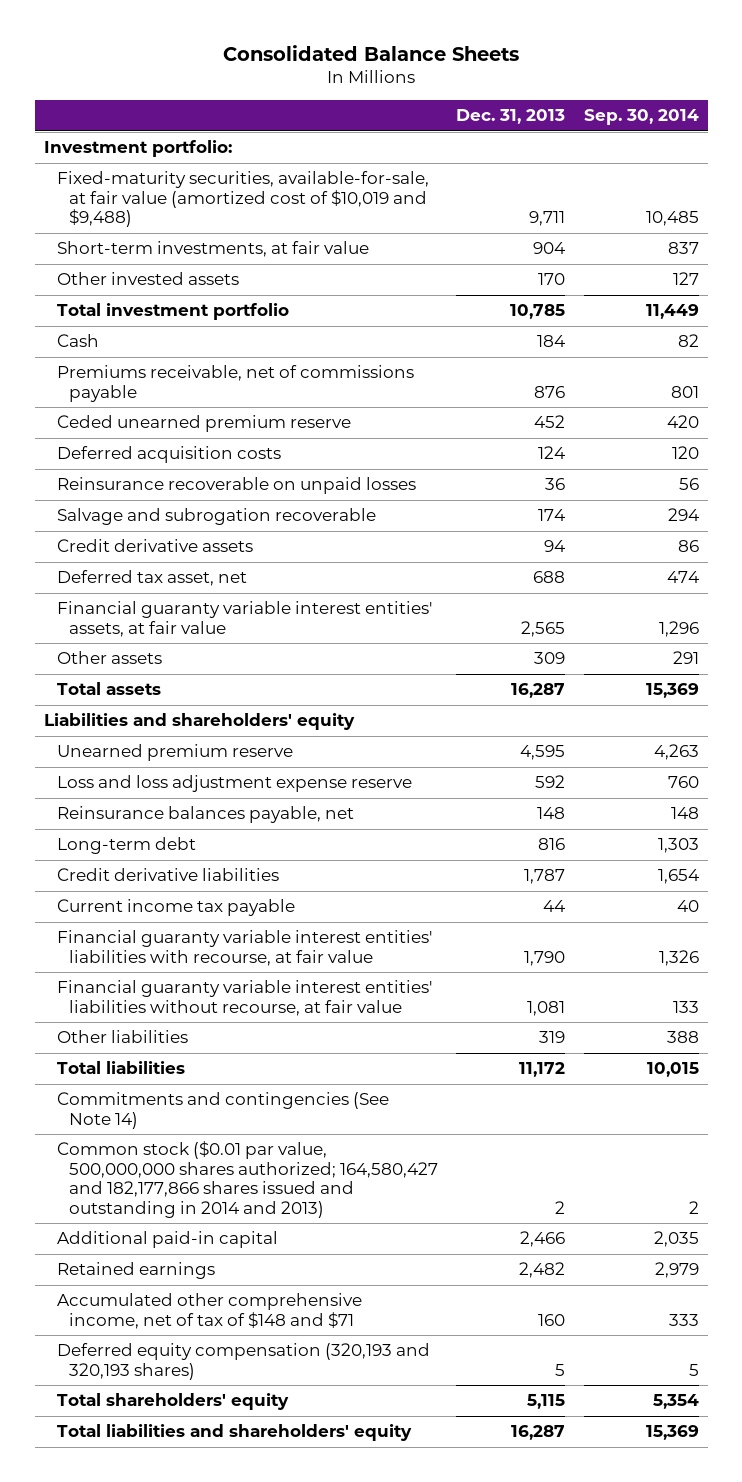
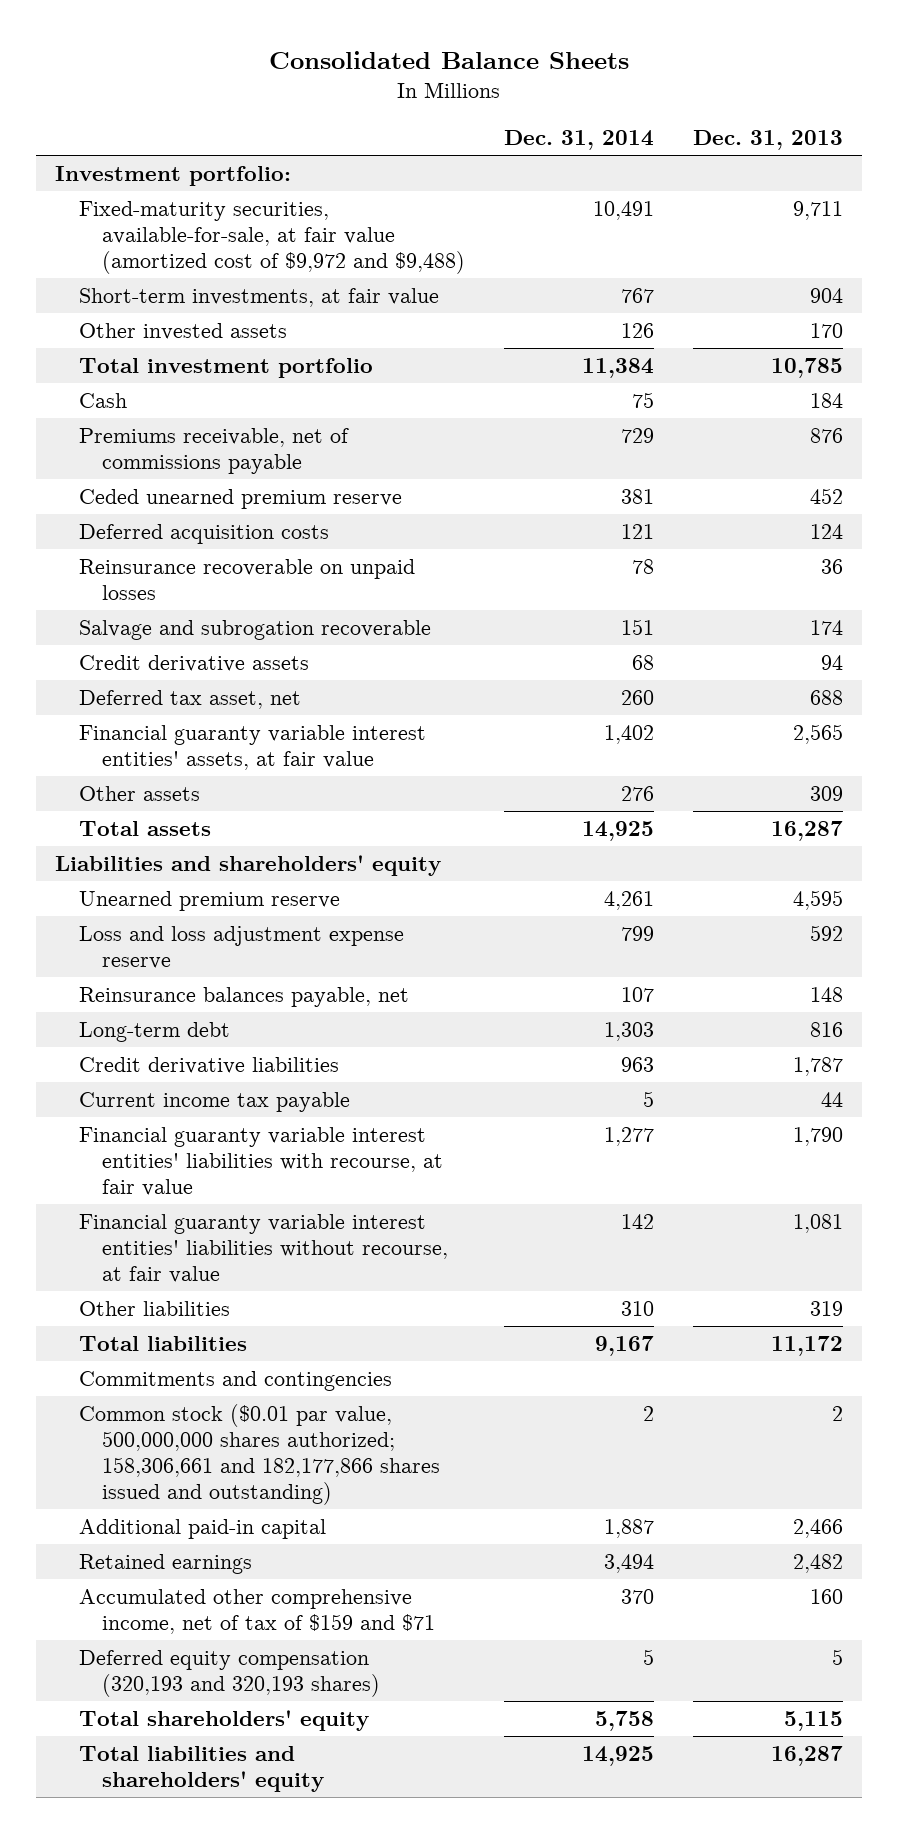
- | Dec. 31, 2013 | Sep. 30, 2014
+ | Dec. 31, 2014 | Dec. 31, 2013
- Fixed-maturity securities, available-for-sale, at fair value (amortized cost of $10,019 and $9,488) | 9,711 | 10,485
+ Fixed-maturity securities, available-for-sale, at fair value (amortized cost of $9,972 and $9,488) | 10,491 | 9,711
- Commitments and contingencies (See Note 14)
- Common stock ($0.01 par value, 500,000,000 shares authorized; 164,580,427 and 182,177,866 shares issued and outstanding in 2014 and 2013) | 2 | 2
+ Commitments and contingencies
+ Common stock ($0.01 par value, 500,000,000 shares authorized; 158,306,661 and 182,177,866 shares issued and outstanding) | 2 | 2
- Accumulated other comprehensive income, net of tax of $148 and $71 | 160 | 333
+ Accumulated other comprehensive income, net of tax of $159 and $71 | 370 | 160

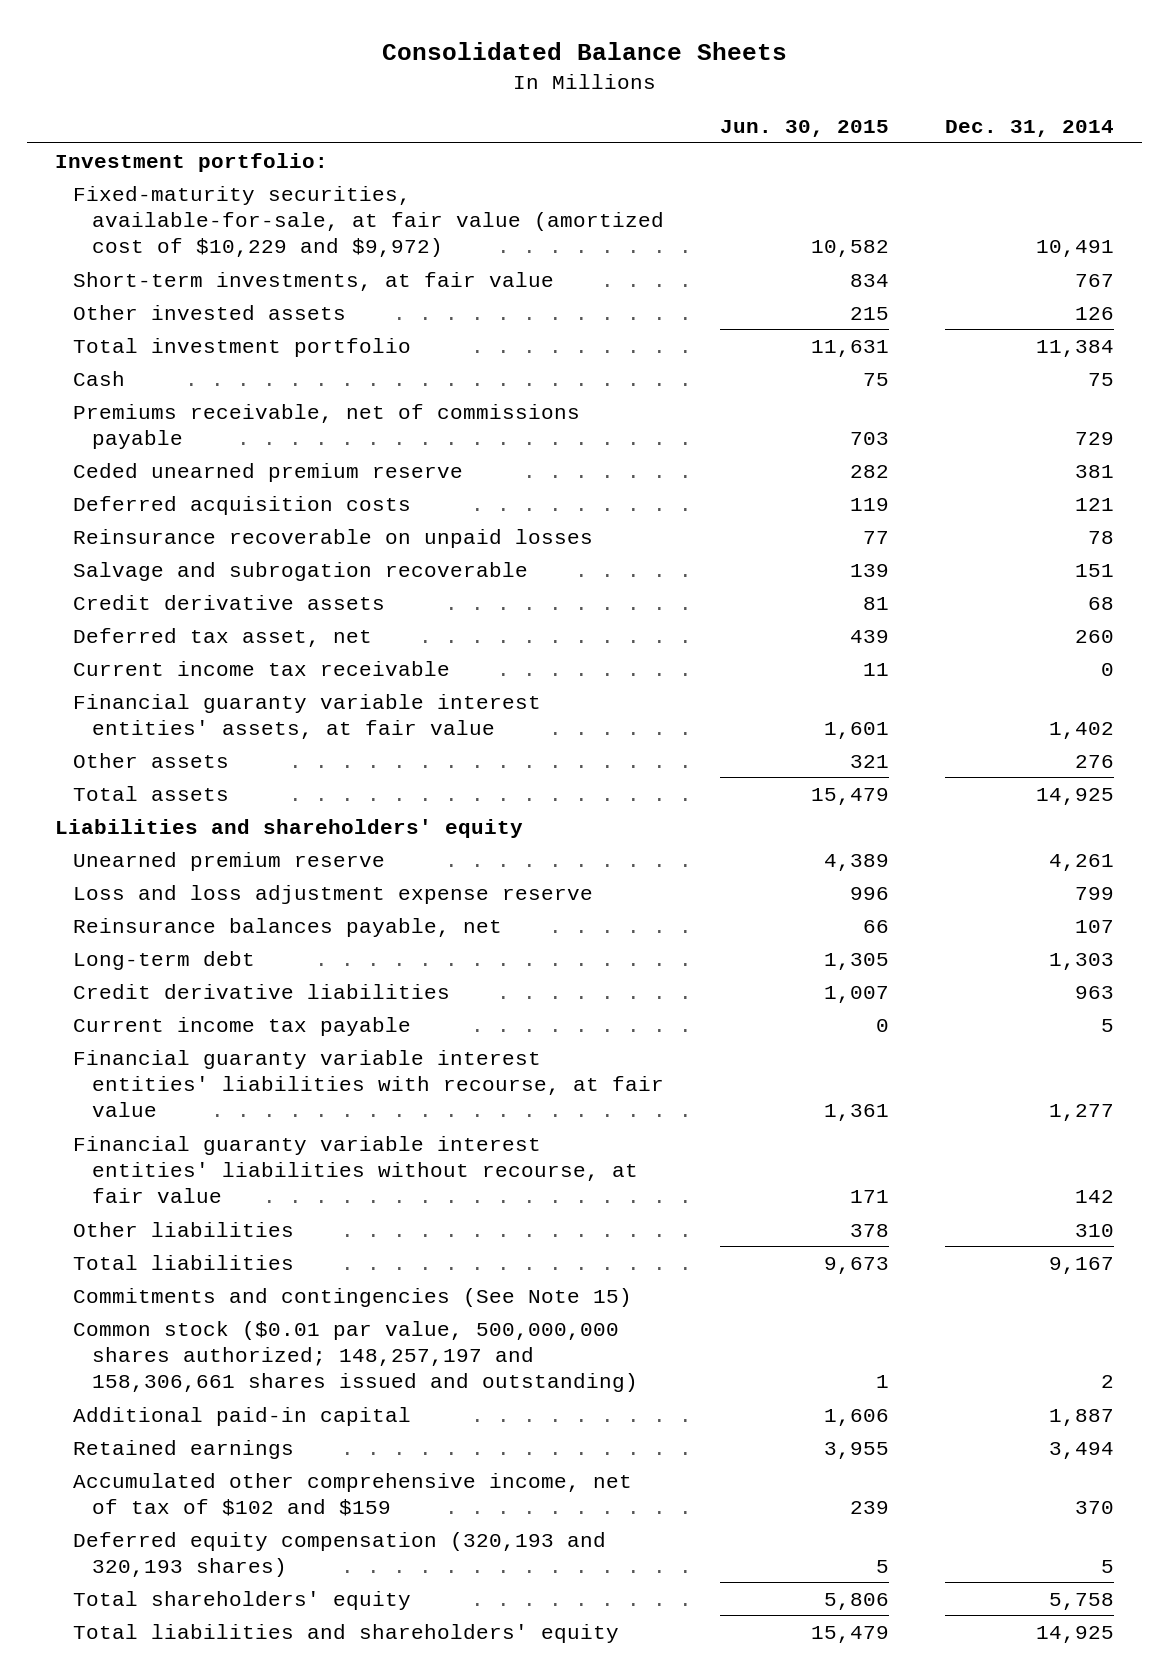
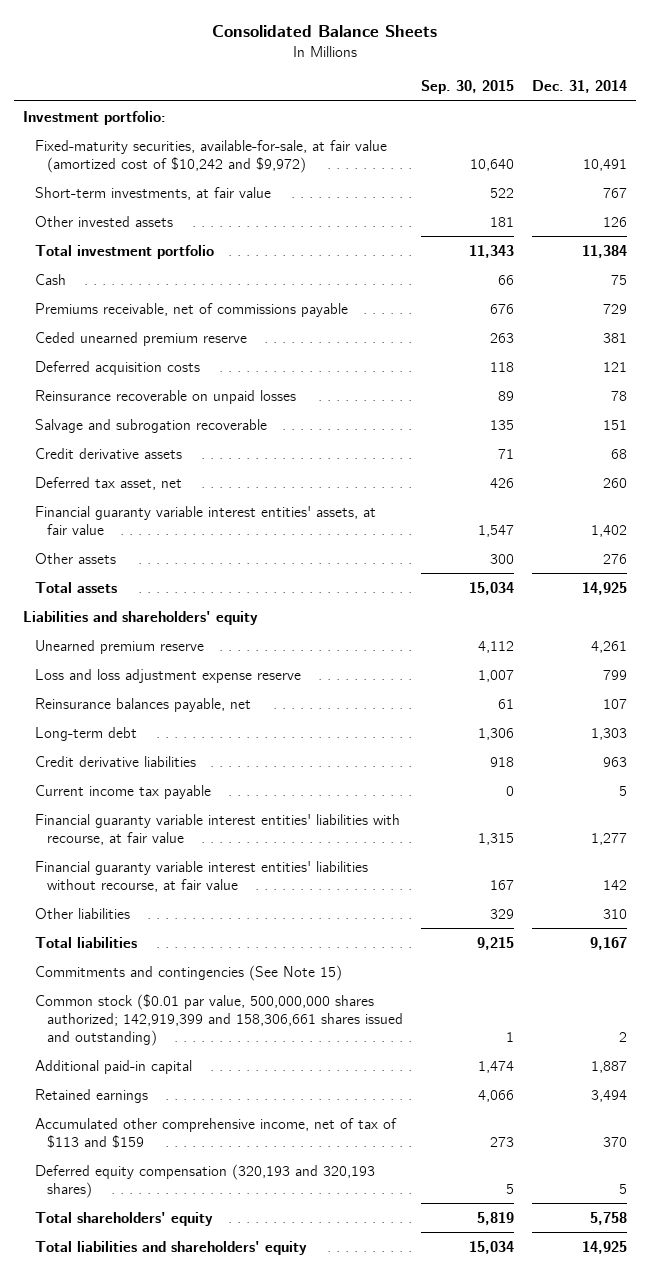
- | Jun. 30, 2015 | Dec. 31, 2014
+ | Sep. 30, 2015 | Dec. 31, 2014
- Fixed-maturity securities, available-for-sale, at fair value (amortized cost of $10,229 and $9,972) | 10,582 | 10,491
+ Fixed-maturity securities, available-for-sale, at fair value (amortized cost of $10,242 and $9,972) | 10,640 | 10,491
- Current income tax receivable | 11 | 0
- Common stock ($0.01 par value, 500,000,000 shares authorized; 148,257,197 and 158,306,661 shares issued and outstanding) | 1 | 2
+ Common stock ($0.01 par value, 500,000,000 shares authorized; 142,919,399 and 158,306,661 shares issued and outstanding) | 1 | 2
- Accumulated other comprehensive income, net of tax of $102 and $159 | 239 | 370
+ Accumulated other comprehensive income, net of tax of $113 and $159 | 273 | 370

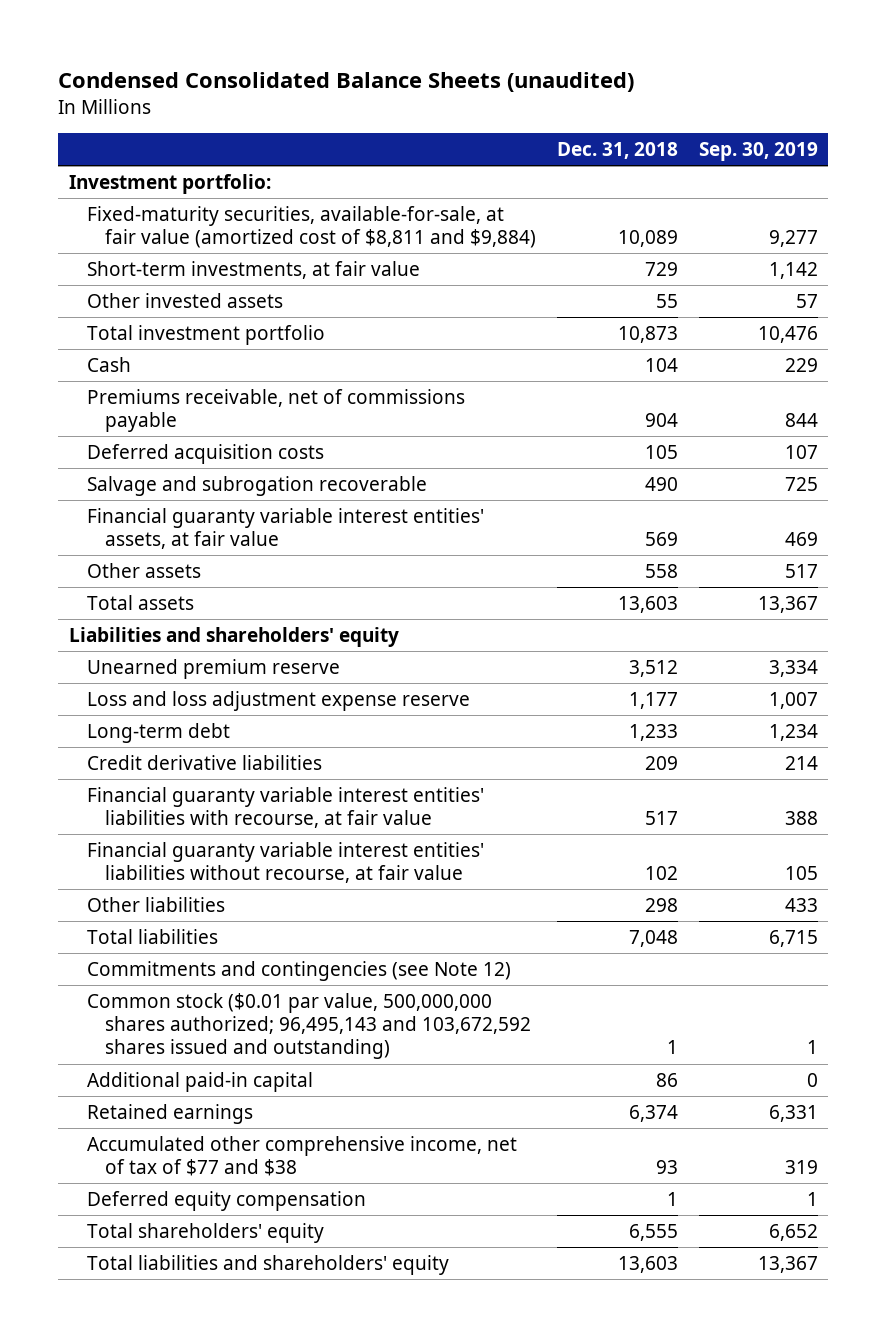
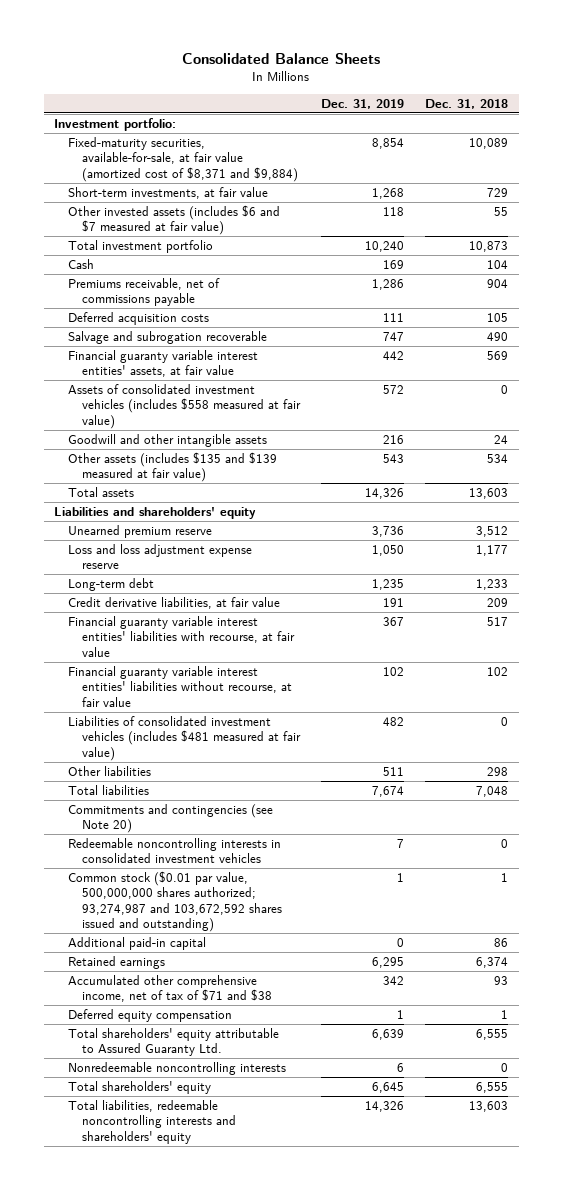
- Condensed Consolidated Balance Sheets (unaudited)
+ Consolidated Balance Sheets
- | Dec. 31, 2018 | Sep. 30, 2019
+ | Dec. 31, 2019 | Dec. 31, 2018
- Fixed-maturity securities, available-for-sale, at fair value (amortized cost of $8,811 and $9,884) | 10,089 | 9,277
+ Fixed-maturity securities, available-for-sale, at fair value (amortized cost of $8,371 and $9,884) | 8,854 | 10,089
- Other invested assets | 55 | 57
+ Other invested assets (includes $6 and $7 measured at fair value) | 118 | 55
- Other assets | 558 | 517
+ Assets of consolidated investment vehicles (includes $558 measured at fair value) | 572 | 0
+ Goodwill and other intangible assets | 216 | 24
+ Other assets (includes $135 and $139 measured at fair value) | 543 | 534
- Credit derivative liabilities | 209 | 214
+ Credit derivative liabilities, at fair value | 191 | 209
+ Liabilities of consolidated investment vehicles (includes $481 measured at fair value) | 482 | 0
- Commitments and contingencies (see Note 12)
- Common stock ($0.01 par value, 500,000,000 shares authorized; 96,495,143 and 103,672,592 shares issued and outstanding) | 1 | 1
+ Commitments and contingencies (see Note 20)
+ Redeemable noncontrolling interests in consolidated investment vehicles | 7 | 0
+ Common stock ($0.01 par value, 500,000,000 shares authorized; 93,274,987 and 103,672,592 shares issued and outstanding) | 1 | 1
- Accumulated other comprehensive income, net of tax of $77 and $38 | 93 | 319
+ Accumulated other comprehensive income, net of tax of $71 and $38 | 342 | 93
+ Total shareholders' equity attributable to Assured Guaranty Ltd. | 6,639 | 6,555
+ Nonredeemable noncontrolling interests | 6 | 0
- Total liabilities and shareholders' equity | 13,603 | 13,367
+ Total liabilities, redeemable noncontrolling interests and shareholders' equity | 14,326 | 13,603

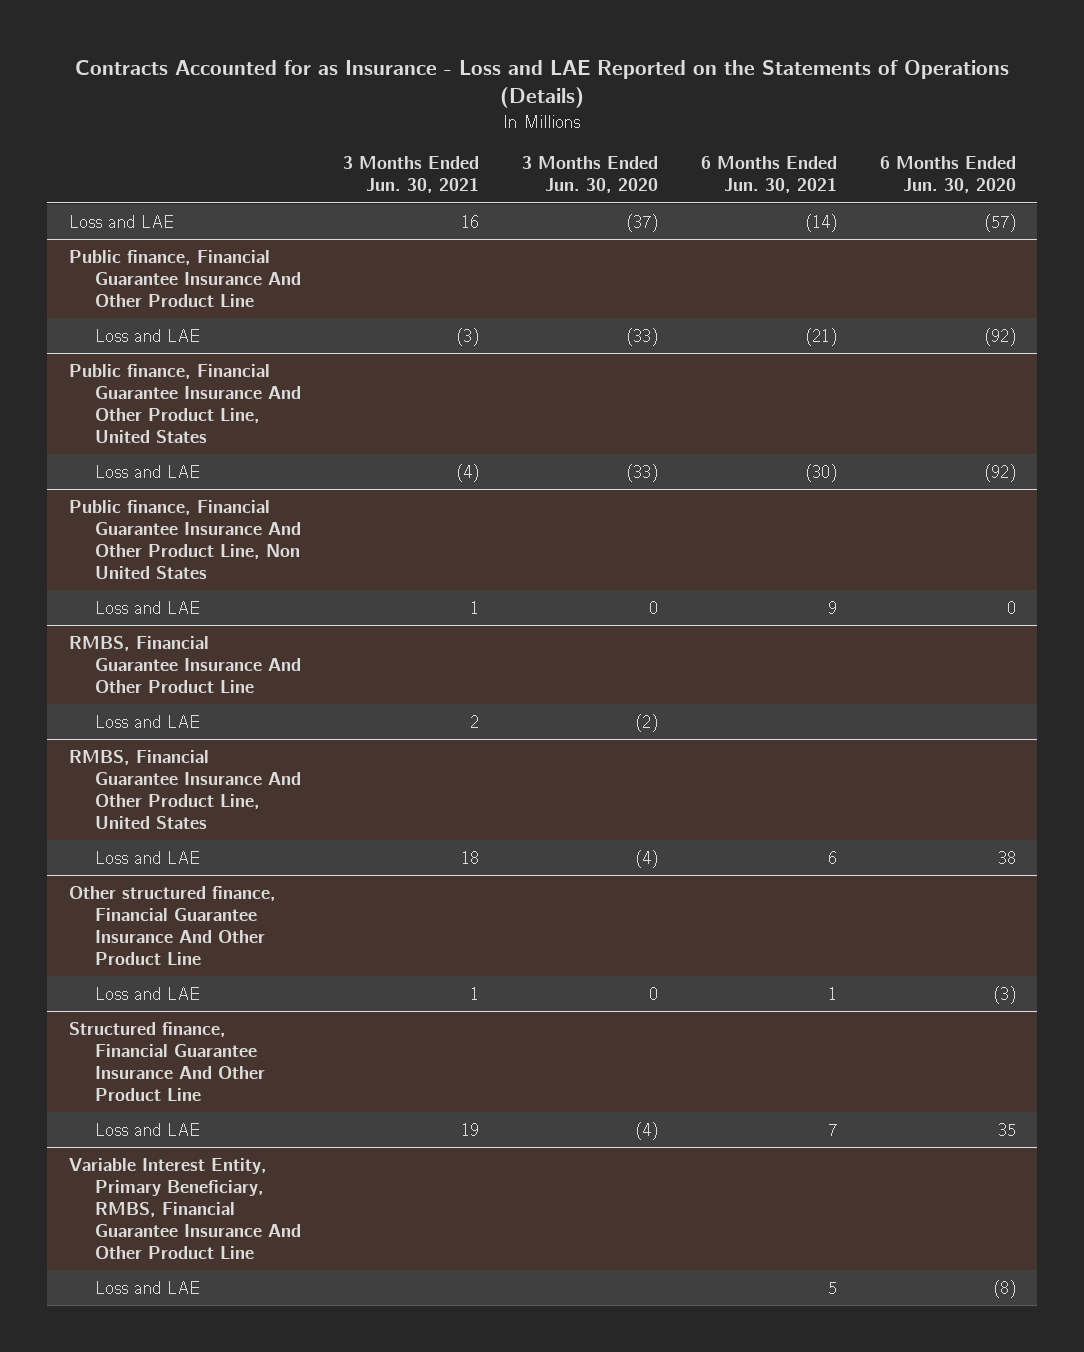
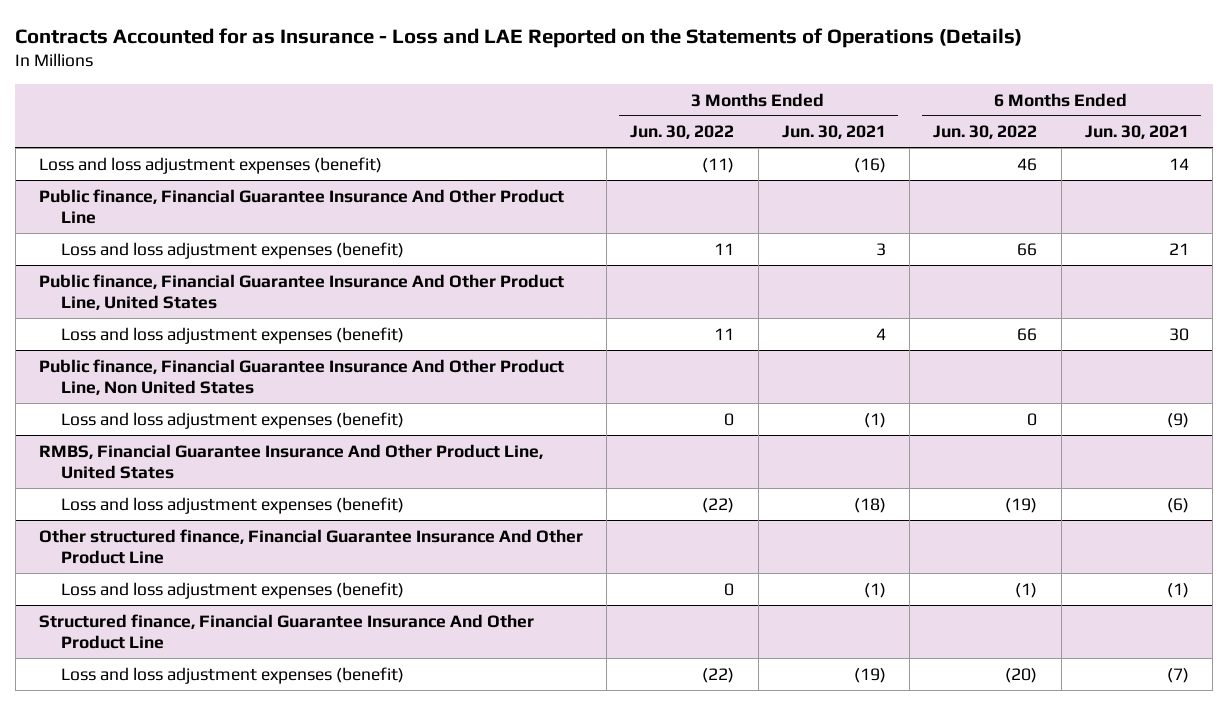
- | 3 Months Ended Jun. 30, 2021 | 3 Months Ended Jun. 30, 2020 | 6 Months Ended Jun. 30, 2021 | 6 Months Ended Jun. 30, 2020
+ | 3 Months Ended Jun. 30, 2022 | 3 Months Ended Jun. 30, 2021 | 6 Months Ended Jun. 30, 2022 | 6 Months Ended Jun. 30, 2021
- Loss and LAE | 16 | (37) | (14) | (57)
+ Loss and loss adjustment expenses (benefit) | (11) | (16) | 46 | 14
@ Public finance, Financial Guarantee Insurance And Other Product Line
- Loss and LAE | (3) | (33) | (21) | (92)
+ Loss and loss adjustment expenses (benefit) | 11 | 3 | 66 | 21
@ Public finance, Financial Guarantee Insurance And Other Product Line, United States
- Loss and LAE | (4) | (33) | (30) | (92)
+ Loss and loss adjustment expenses (benefit) | 11 | 4 | 66 | 30
@ Public finance, Financial Guarantee Insurance And Other Product Line, Non United States
- Loss and LAE | 1 | 0 | 9 | 0
- RMBS, Financial Guarantee Insurance And Other Product Line
- Loss and LAE | 2 | (2) | |
@ Public finance, Financial Guarantee Insurance And Other Product Line, Non United States
+ Loss and loss adjustment expenses (benefit) | 0 | (1) | 0 | (9)
@ RMBS, Financial Guarantee Insurance And Other Product Line, United States
- Loss and LAE | 18 | (4) | 6 | 38
+ Loss and loss adjustment expenses (benefit) | (22) | (18) | (19) | (6)
@ Other structured finance, Financial Guarantee Insurance And Other Product Line
- Loss and LAE | 1 | 0 | 1 | (3)
+ Loss and loss adjustment expenses (benefit) | 0 | (1) | (1) | (1)
@ Structured finance, Financial Guarantee Insurance And Other Product Line
- Loss and LAE | 19 | (4) | 7 | 35
- Variable Interest Entity, Primary Beneficiary, RMBS, Financial Guarantee Insurance And Other Product Line
- Loss and LAE | | | 5 | (8)
@ Structured finance, Financial Guarantee Insurance And Other Product Line
+ Loss and loss adjustment expenses (benefit) | (22) | (19) | (20) | (7)

